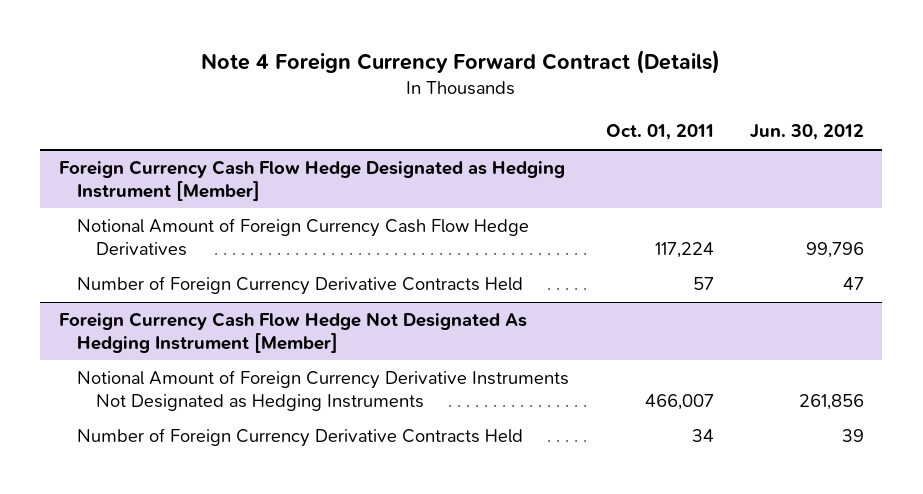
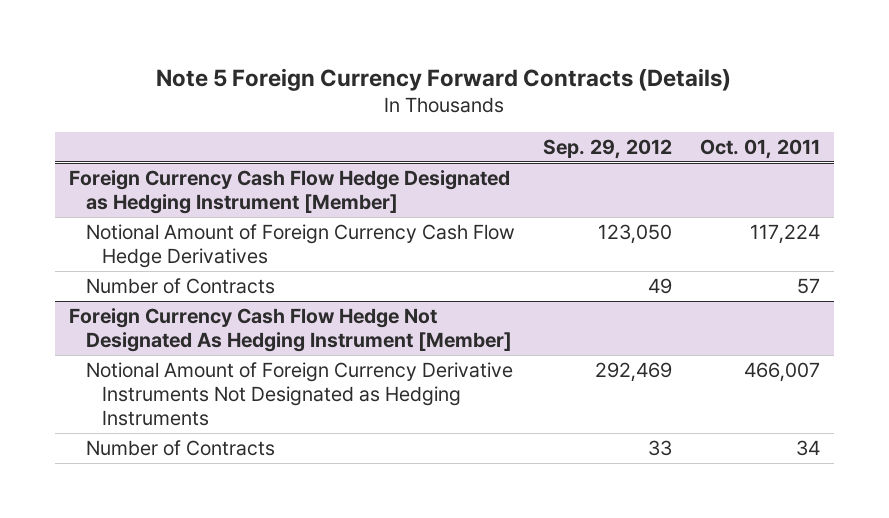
- Note 4 Foreign Currency Forward Contract (Details)
+ Note 5 Foreign Currency Forward Contracts (Details)
- | Oct. 01, 2011 | Jun. 30, 2012
+ | Sep. 29, 2012 | Oct. 01, 2011
@ Foreign Currency Cash Flow Hedge Designated as Hedging Instrument [Member]
- Number of Foreign Currency Derivative Contracts Held | 57 | 47
+ Number of Contracts | 49 | 57
@ Foreign Currency Cash Flow Hedge Not Designated As Hedging Instrument [Member]
- Number of Foreign Currency Derivative Contracts Held | 34 | 39
+ Number of Contracts | 33 | 34

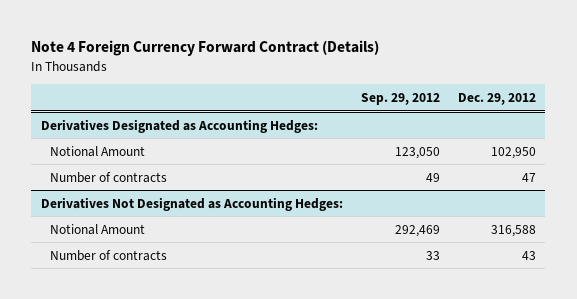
- Note 5 Foreign Currency Forward Contracts (Details)
+ Note 4 Foreign Currency Forward Contract (Details)
- | Sep. 29, 2012 | Oct. 01, 2011
+ | Sep. 29, 2012 | Dec. 29, 2012
- Foreign Currency Cash Flow Hedge Designated as Hedging Instrument [Member]
- Notional Amount of Foreign Currency Cash Flow Hedge Derivatives | 123,050 | 117,224
- Number of Contracts | 49 | 57
- Foreign Currency Cash Flow Hedge Not Designated As Hedging Instrument [Member]
- Notional Amount of Foreign Currency Derivative Instruments Not Designated as Hedging Instruments | 292,469 | 466,007
- Number of Contracts | 33 | 34
+ Derivatives Designated as Accounting Hedges:
+ Notional Amount | 123,050 | 102,950
+ Number of contracts | 49 | 47
+ Derivatives Not Designated as Accounting Hedges:
+ Notional Amount | 292,469 | 316,588
+ Number of contracts | 33 | 43

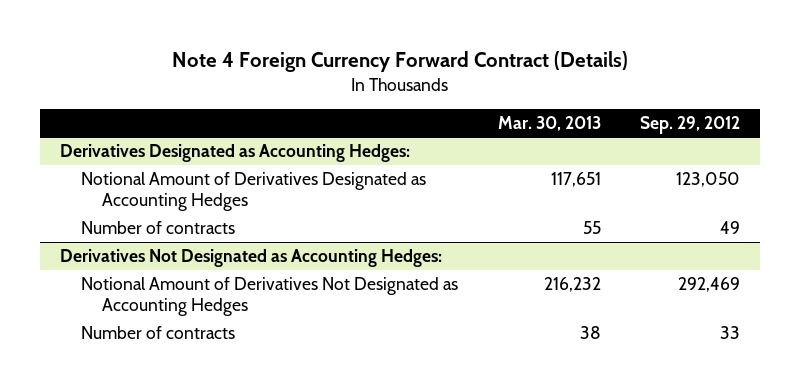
- | Sep. 29, 2012 | Dec. 29, 2012
+ | Mar. 30, 2013 | Sep. 29, 2012
@ Derivatives Designated as Accounting Hedges:
- Notional Amount | 123,050 | 102,950
+ Notional Amount of Derivatives Designated as Accounting Hedges | 117,651 | 123,050
@ Derivatives Not Designated as Accounting Hedges:
- Notional Amount | 292,469 | 316,588
+ Notional Amount of Derivatives Not Designated as Accounting Hedges | 216,232 | 292,469

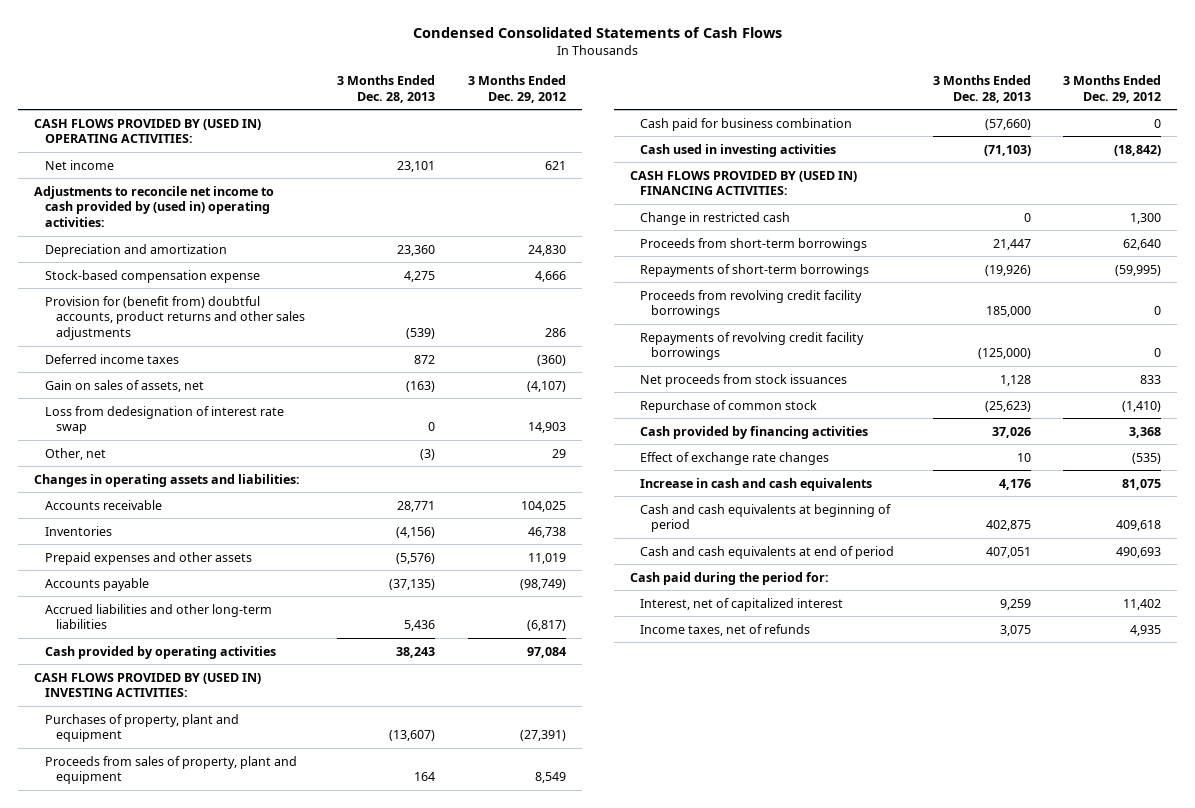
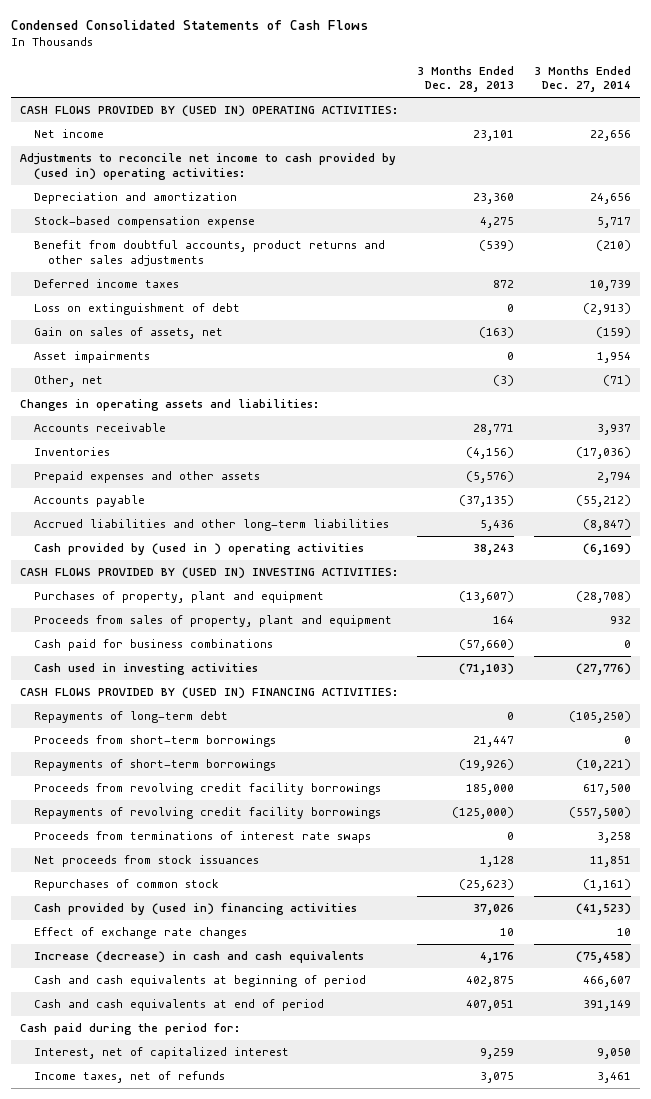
- | 3 Months Ended Dec. 28, 2013 | 3 Months Ended Dec. 29, 2012
+ | 3 Months Ended Dec. 28, 2013 | 3 Months Ended Dec. 27, 2014
- Provision for (benefit from) doubtful accounts, product returns and other sales adjustments | (539) | 286
+ Benefit from doubtful accounts, product returns and other sales adjustments | (539) | (210)
+ Loss on extinguishment of debt | 0 | (2,913)
- Loss from dedesignation of interest rate swap | 0 | 14,903
+ Asset impairments | 0 | 1,954
- Cash provided by operating activities | 38,243 | 97,084
+ Cash provided by (used in ) operating activities | 38,243 | (6,169)
- Cash paid for business combination | (57,660) | 0
+ Cash paid for business combinations | (57,660) | 0
- Change in restricted cash | 0 | 1,300
+ Repayments of long-term debt | 0 | (105,250)
+ Proceeds from terminations of interest rate swaps | 0 | 3,258
- Repurchase of common stock | (25,623) | (1,410)
- Cash provided by financing activities | 37,026 | 3,368
+ Repurchases of common stock | (25,623) | (1,161)
+ Cash provided by (used in) financing activities | 37,026 | (41,523)
- Increase in cash and cash equivalents | 4,176 | 81,075
+ Increase (decrease) in cash and cash equivalents | 4,176 | (75,458)

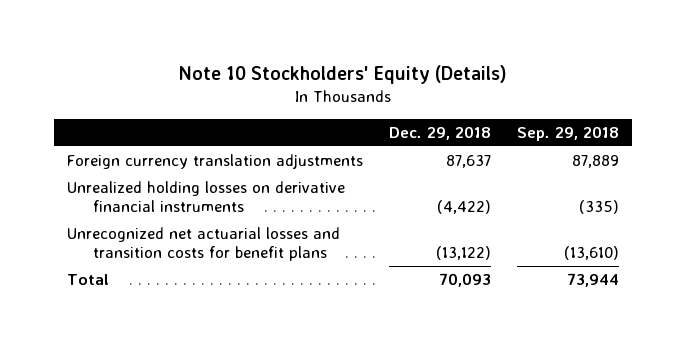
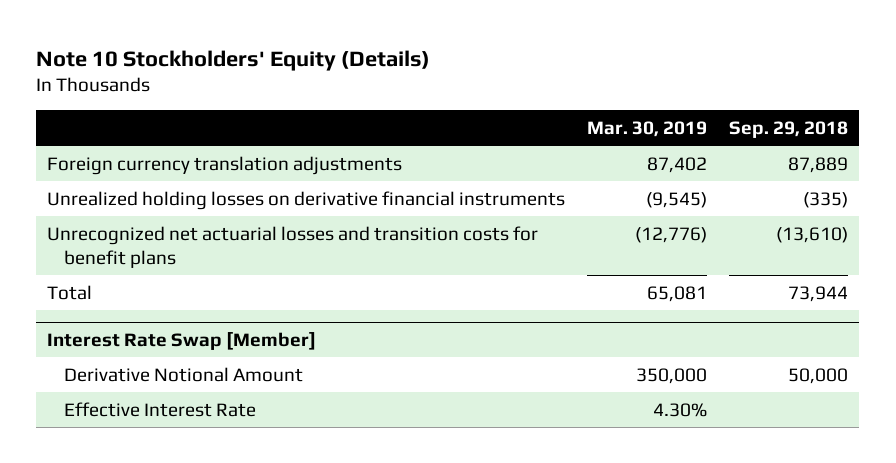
- | Dec. 29, 2018 | Sep. 29, 2018
+ | Mar. 30, 2019 | Sep. 29, 2018
+ Interest Rate Swap [Member]
+ Derivative Notional Amount | 350,000 | 50,000
+ Effective Interest Rate | 4.30% |

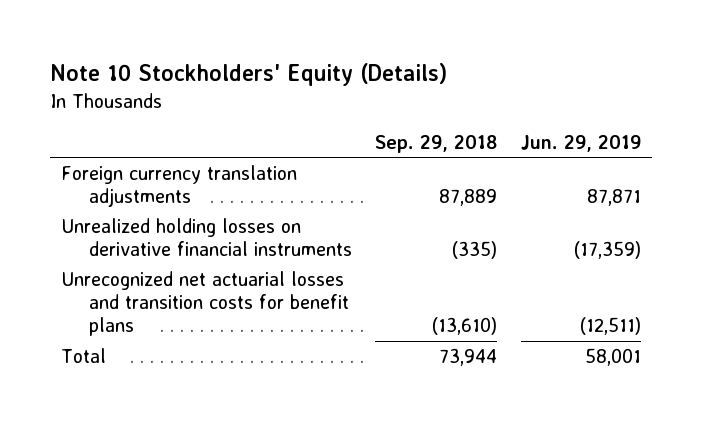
- | Mar. 30, 2019 | Sep. 29, 2018
+ | Sep. 29, 2018 | Jun. 29, 2019
- Interest Rate Swap [Member]
- Derivative Notional Amount | 350,000 | 50,000
- Effective Interest Rate | 4.30% |

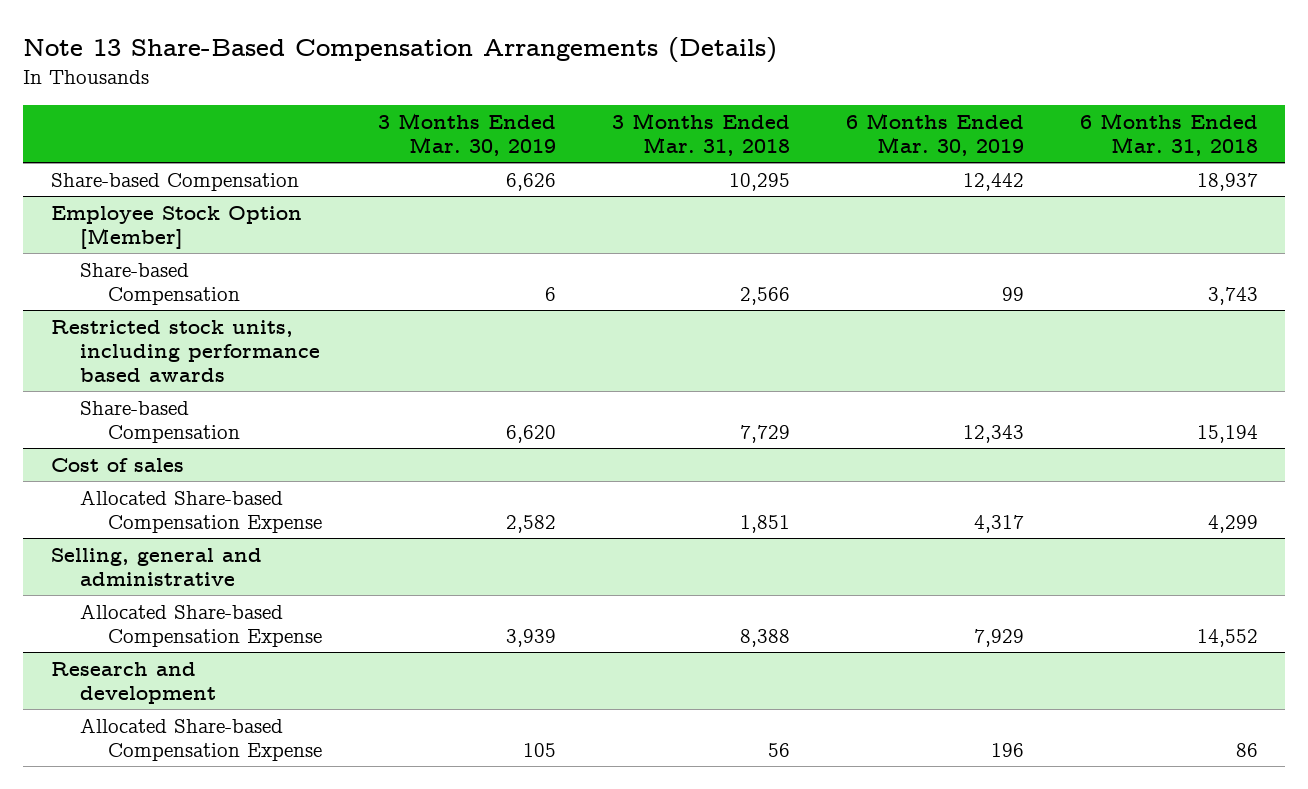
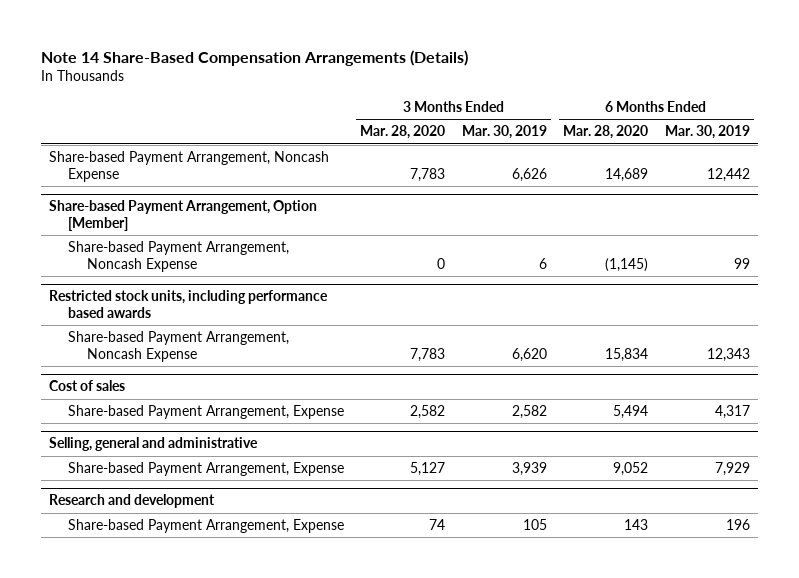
- Note 13 Share-Based Compensation Arrangements (Details)
+ Note 14 Share-Based Compensation Arrangements (Details)
- | 3 Months Ended Mar. 30, 2019 | 3 Months Ended Mar. 31, 2018 | 6 Months Ended Mar. 30, 2019 | 6 Months Ended Mar. 31, 2018
+ | 3 Months Ended Mar. 28, 2020 | 3 Months Ended Mar. 30, 2019 | 6 Months Ended Mar. 28, 2020 | 6 Months Ended Mar. 30, 2019
- Share-based Compensation | 6,626 | 10,295 | 12,442 | 18,937
- Employee Stock Option [Member]
- Share-based Compensation | 6 | 2,566 | 99 | 3,743
+ Share-based Payment Arrangement, Noncash Expense | 7,783 | 6,626 | 14,689 | 12,442
+ Share-based Payment Arrangement, Option [Member]
+ Share-based Payment Arrangement, Noncash Expense | 0 | 6 | (1,145) | 99
@ Restricted stock units, including performance based awards
- Share-based Compensation | 6,620 | 7,729 | 12,343 | 15,194
+ Share-based Payment Arrangement, Noncash Expense | 7,783 | 6,620 | 15,834 | 12,343
@ Cost of sales
- Allocated Share-based Compensation Expense | 2,582 | 1,851 | 4,317 | 4,299
+ Share-based Payment Arrangement, Expense | 2,582 | 2,582 | 5,494 | 4,317
@ Selling, general and administrative
- Allocated Share-based Compensation Expense | 3,939 | 8,388 | 7,929 | 14,552
+ Share-based Payment Arrangement, Expense | 5,127 | 3,939 | 9,052 | 7,929
@ Research and development
- Allocated Share-based Compensation Expense | 105 | 56 | 196 | 86
+ Share-based Payment Arrangement, Expense | 74 | 105 | 143 | 196

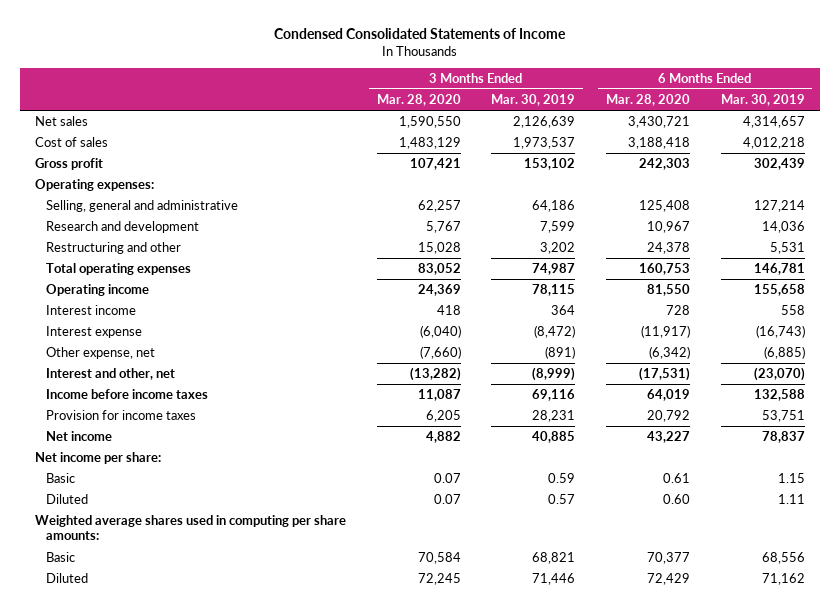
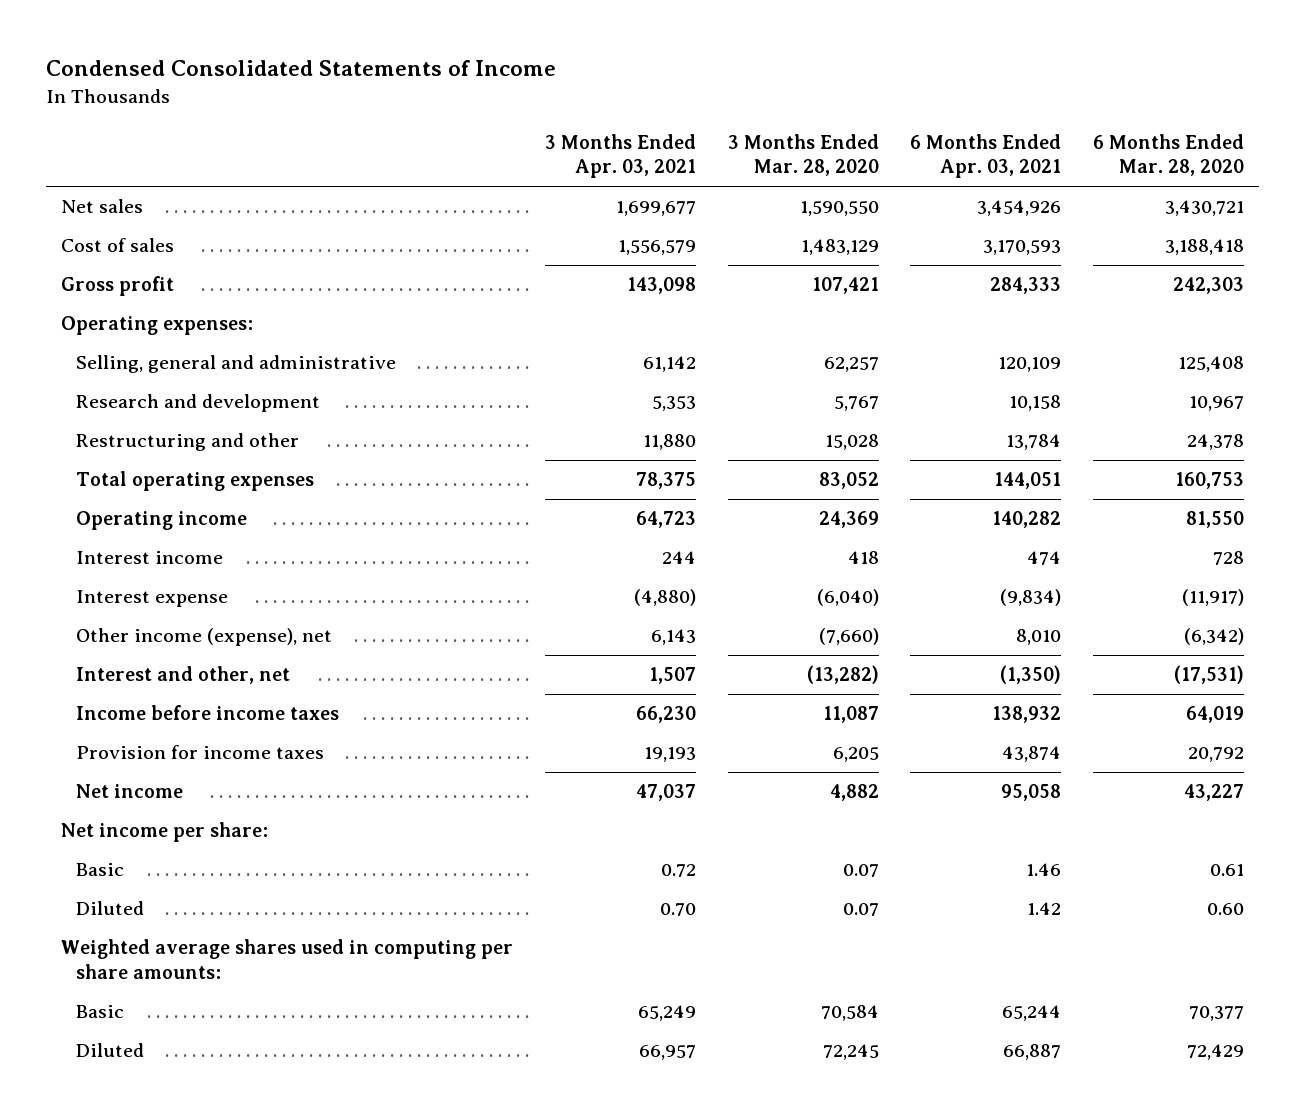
- | 3 Months Ended Mar. 28, 2020 | 3 Months Ended Mar. 30, 2019 | 6 Months Ended Mar. 28, 2020 | 6 Months Ended Mar. 30, 2019
+ | 3 Months Ended Apr. 03, 2021 | 3 Months Ended Mar. 28, 2020 | 6 Months Ended Apr. 03, 2021 | 6 Months Ended Mar. 28, 2020
- Other expense, net | (7,660) | (891) | (6,342) | (6,885)
+ Other income (expense), net | 6,143 | (7,660) | 8,010 | (6,342)

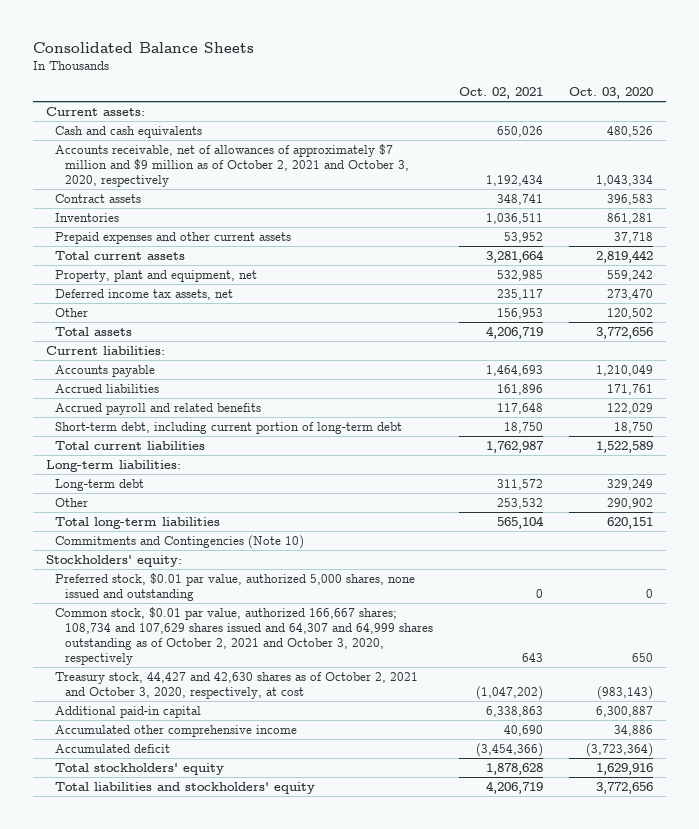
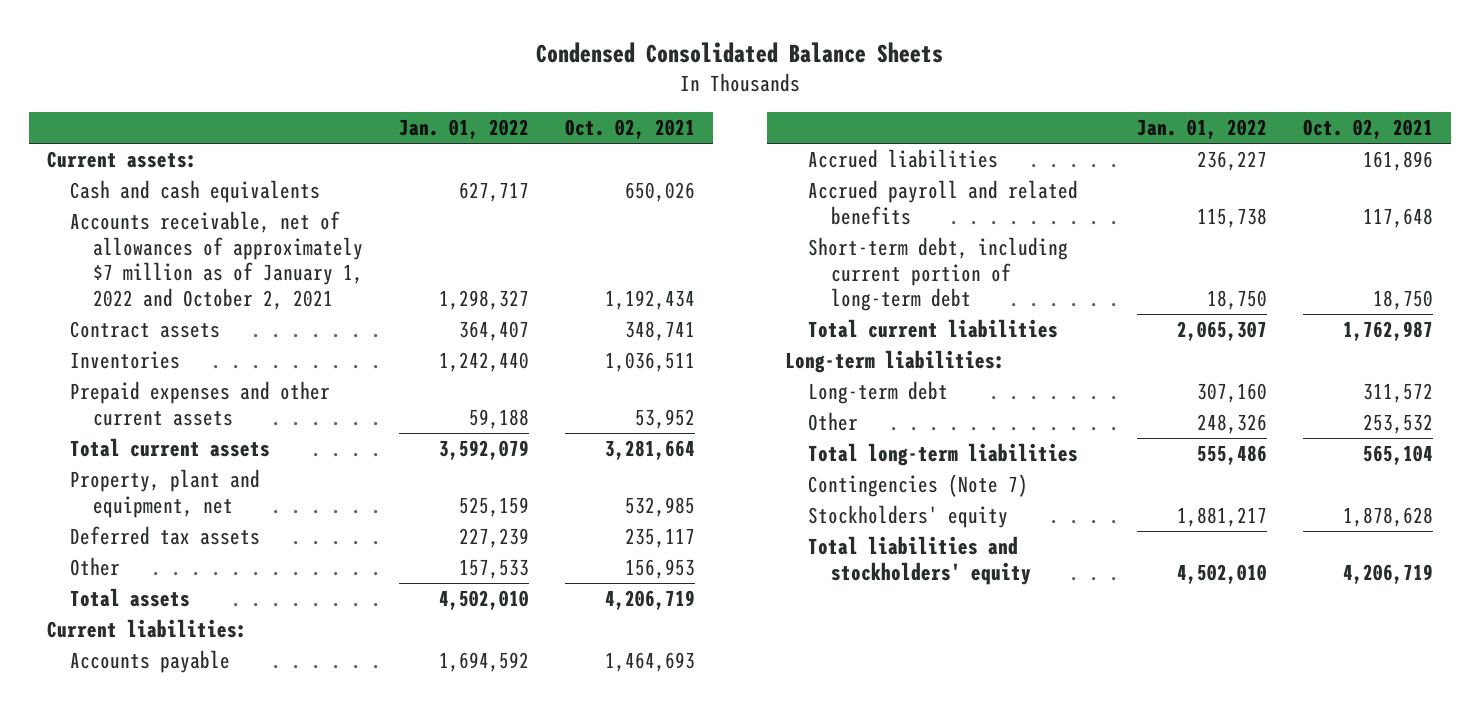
- Consolidated Balance Sheets
+ Condensed Consolidated Balance Sheets
- | Oct. 02, 2021 | Oct. 03, 2020
+ | Jan. 01, 2022 | Oct. 02, 2021
- Accounts receivable, net of allowances of approximately $7 million and $9 million as of October 2, 2021 and October 3, 2020, respectively | 1,192,434 | 1,043,334
+ Accounts receivable, net of allowances of approximately $7 million as of January 1, 2022 and October 2, 2021 | 1,298,327 | 1,192,434
- Deferred income tax assets, net | 235,117 | 273,470
+ Deferred tax assets | 227,239 | 235,117
- Commitments and Contingencies (Note 10)
- Stockholders' equity:
- Preferred stock, $0.01 par value, authorized 5,000 shares, none issued and outstanding | 0 | 0
- Common stock, $0.01 par value, authorized 166,667 shares; 108,734 and 107,629 shares issued and 64,307 and 64,999 shares outstanding as of October 2, 2021 and October 3, 2020, respectively | 643 | 650
- Treasury stock, 44,427 and 42,630 shares as of October 2, 2021 and October 3, 2020, respectively, at cost | (1,047,202) | (983,143)
- Additional paid-in capital | 6,338,863 | 6,300,887
- Accumulated other comprehensive income | 40,690 | 34,886
- Accumulated deficit | (3,454,366) | (3,723,364)
- Total stockholders' equity | 1,878,628 | 1,629,916
+ Contingencies (Note 7)
+ Stockholders' equity | 1,881,217 | 1,878,628

